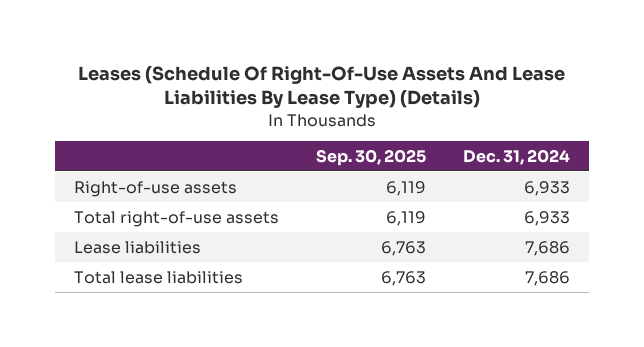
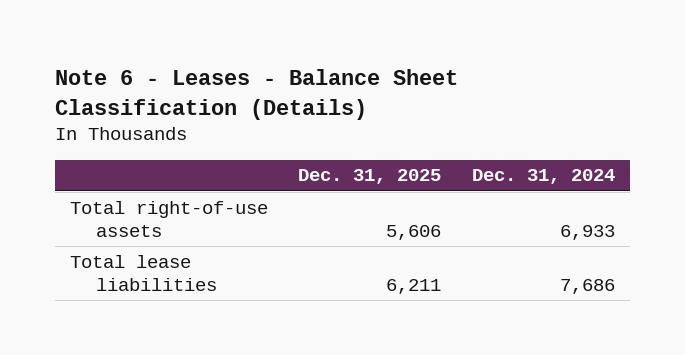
- Leases (Schedule Of Right-Of-Use Assets And Lease Liabilities By Lease Type) (Details)
+ Note 6 - Leases - Balance Sheet Classification (Details)
- | Sep. 30, 2025 | Dec. 31, 2024
+ | Dec. 31, 2025 | Dec. 31, 2024
- Right-of-use assets | 6,119 | 6,933
- Lease liabilities | 6,763 | 7,686

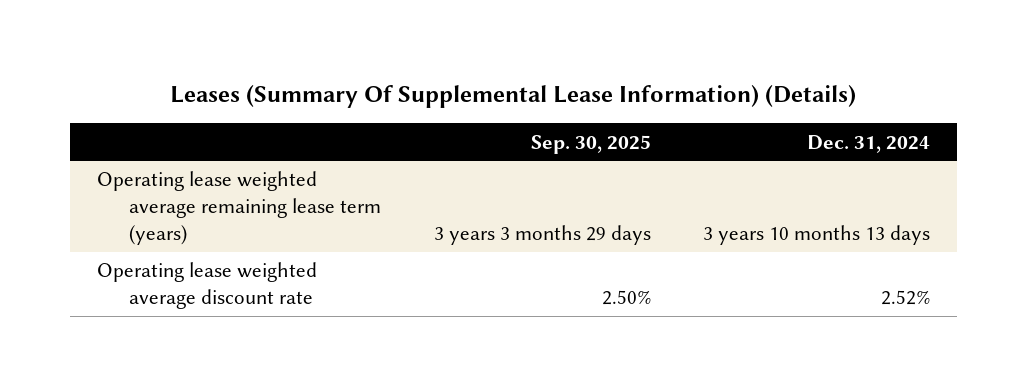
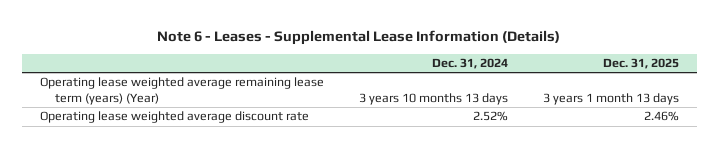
- Leases (Summary Of Supplemental Lease Information) (Details)
+ Note 6 - Leases - Supplemental Lease Information (Details)
- | Sep. 30, 2025 | Dec. 31, 2024
+ | Dec. 31, 2024 | Dec. 31, 2025
- Operating lease weighted average remaining lease term (years) | 3 years 3 months 29 days | 3 years 10 months 13 days
+ Operating lease weighted average remaining lease term (years) (Year) | 3 years 10 months 13 days | 3 years 1 month 13 days

